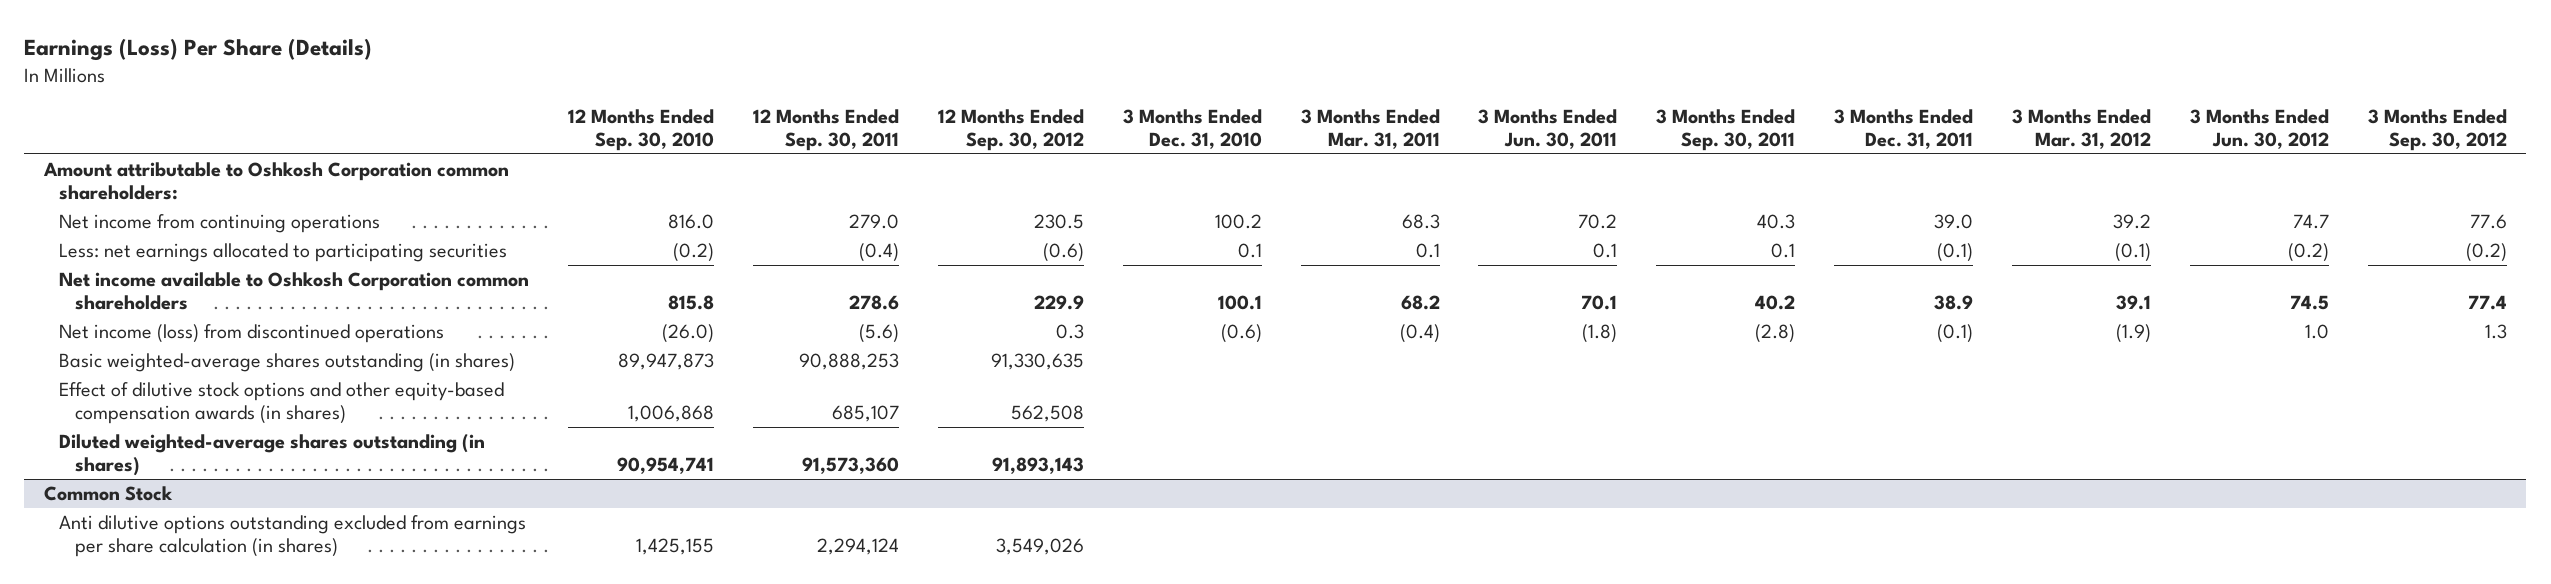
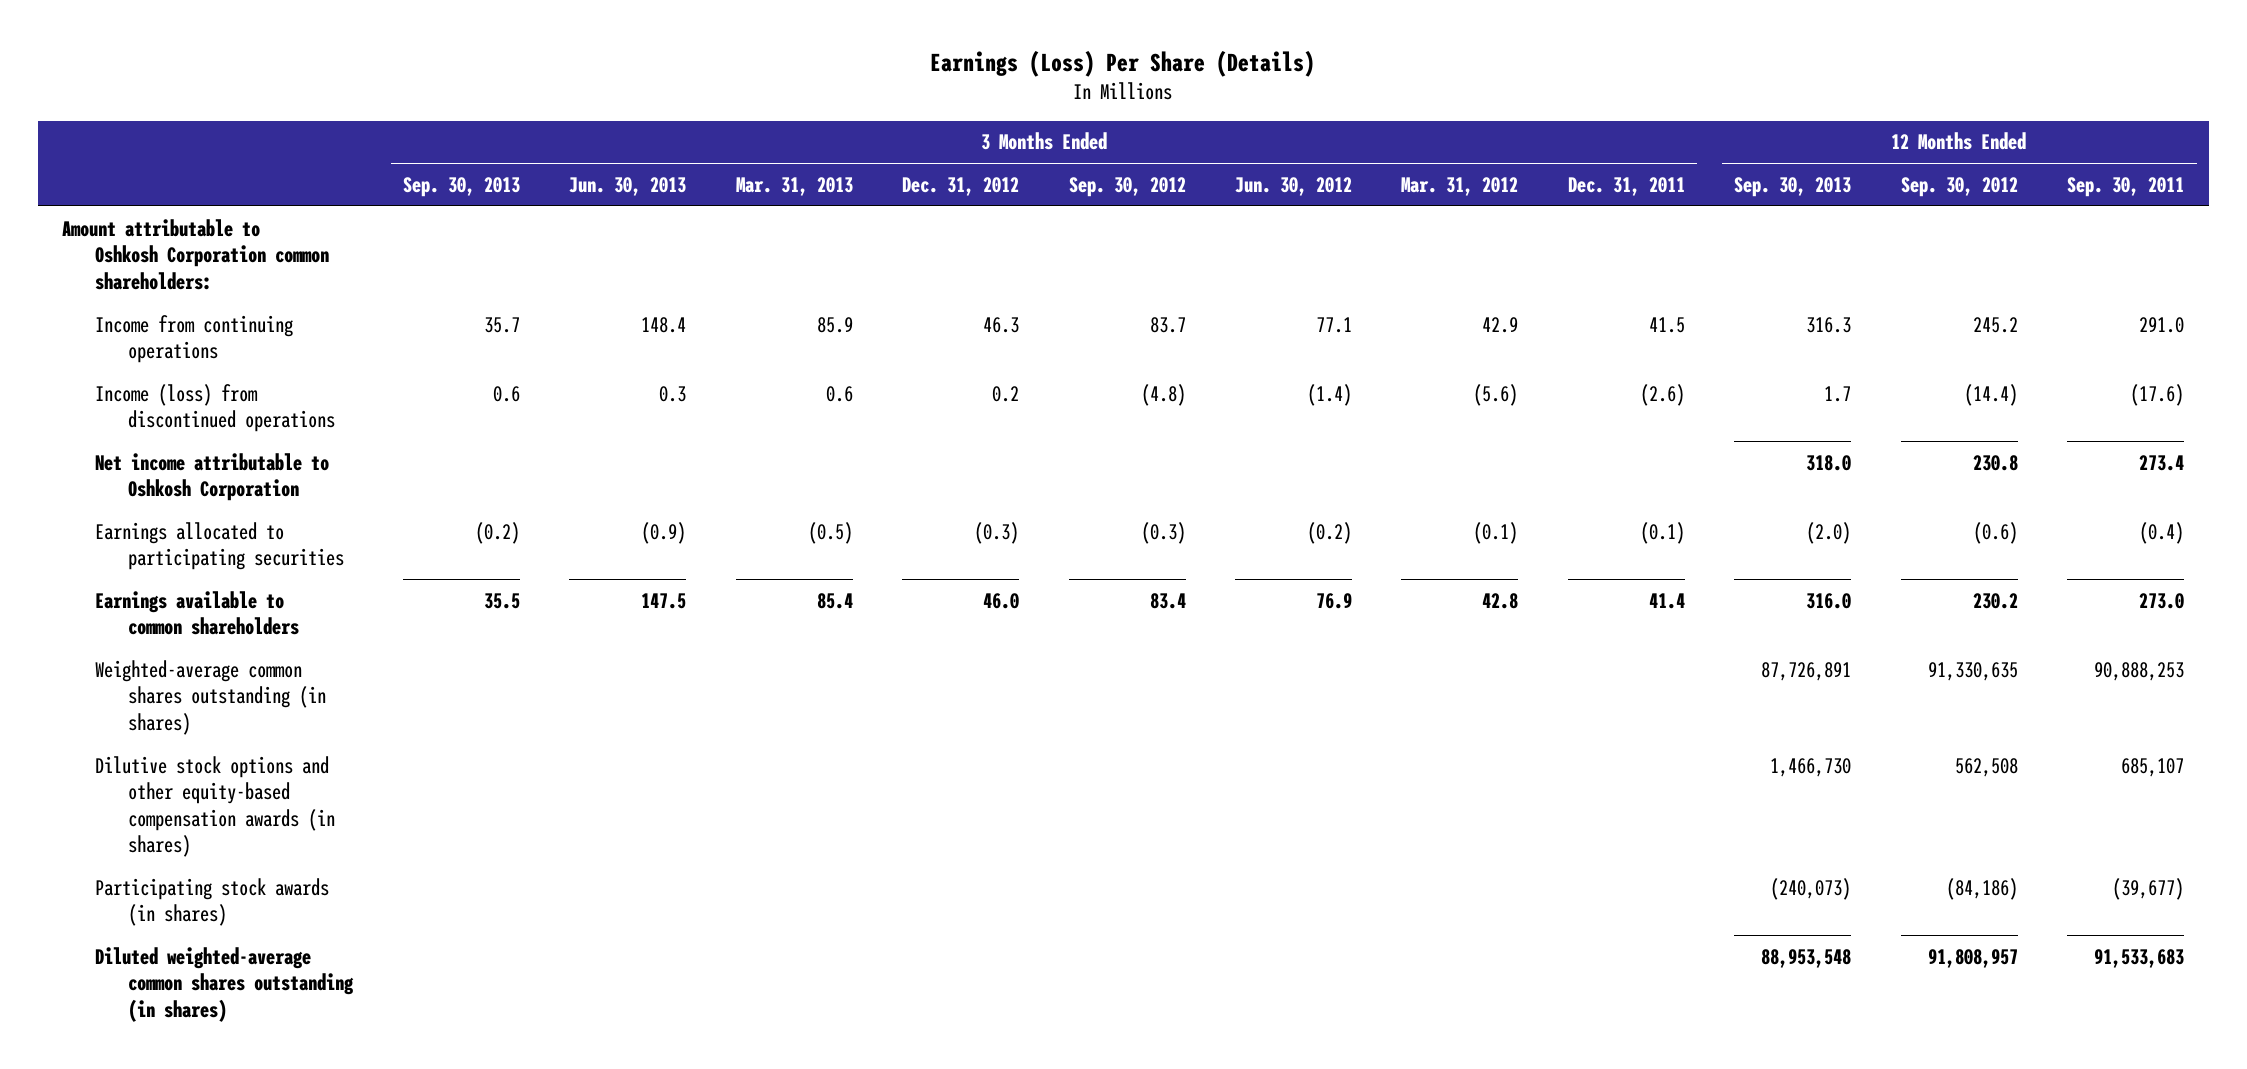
- | 12 Months Ended Sep. 30, 2010 | 12 Months Ended Sep. 30, 2011 | 12 Months Ended Sep. 30, 2012 | 3 Months Ended Dec. 31, 2010 | 3 Months Ended Mar. 31, 2011 | 3 Months Ended Jun. 30, 2011 | 3 Months Ended Sep. 30, 2011 | 3 Months Ended Dec. 31, 2011 | 3 Months Ended Mar. 31, 2012 | 3 Months Ended Jun. 30, 2012 | 3 Months Ended Sep. 30, 2012
+ | 3 Months Ended Sep. 30, 2013 | 3 Months Ended Jun. 30, 2013 | 3 Months Ended Mar. 31, 2013 | 3 Months Ended Dec. 31, 2012 | 3 Months Ended Sep. 30, 2012 | 3 Months Ended Jun. 30, 2012 | 3 Months Ended Mar. 31, 2012 | 3 Months Ended Dec. 31, 2011 | 12 Months Ended Sep. 30, 2013 | 12 Months Ended Sep. 30, 2012 | 12 Months Ended Sep. 30, 2011
- Net income from continuing operations | 816.0 | 279.0 | 230.5 | 100.2 | 68.3 | 70.2 | 40.3 | 39.0 | 39.2 | 74.7 | 77.6
- Less: net earnings allocated to participating securities | (0.2) | (0.4) | (0.6) | 0.1 | 0.1 | 0.1 | 0.1 | (0.1) | (0.1) | (0.2) | (0.2)
- Net income available to Oshkosh Corporation common shareholders | 815.8 | 278.6 | 229.9 | 100.1 | 68.2 | 70.1 | 40.2 | 38.9 | 39.1 | 74.5 | 77.4
- Net income (loss) from discontinued operations | (26.0) | (5.6) | 0.3 | (0.6) | (0.4) | (1.8) | (2.8) | (0.1) | (1.9) | 1.0 | 1.3
- Basic weighted-average shares outstanding (in shares) | 89,947,873 | 90,888,253 | 91,330,635 | | | | | | | |
- Effect of dilutive stock options and other equity-based compensation awards (in shares) | 1,006,868 | 685,107 | 562,508 | | | | | | | |
- Diluted weighted-average shares outstanding (in shares) | 90,954,741 | 91,573,360 | 91,893,143 | | | | | | | |
- Common Stock
- Anti dilutive options outstanding excluded from earnings per share calculation (in shares) | 1,425,155 | 2,294,124 | 3,549,026 | | | | | | | |
+ Income from continuing operations | 35.7 | 148.4 | 85.9 | 46.3 | 83.7 | 77.1 | 42.9 | 41.5 | 316.3 | 245.2 | 291.0
+ Income (loss) from discontinued operations | 0.6 | 0.3 | 0.6 | 0.2 | (4.8) | (1.4) | (5.6) | (2.6) | 1.7 | (14.4) | (17.6)
+ Net income attributable to Oshkosh Corporation | | | | | | | | | 318.0 | 230.8 | 273.4
+ Earnings allocated to participating securities | (0.2) | (0.9) | (0.5) | (0.3) | (0.3) | (0.2) | (0.1) | (0.1) | (2.0) | (0.6) | (0.4)
+ Earnings available to common shareholders | 35.5 | 147.5 | 85.4 | 46.0 | 83.4 | 76.9 | 42.8 | 41.4 | 316.0 | 230.2 | 273.0
+ Weighted-average common shares outstanding (in shares) | | | | | | | | | 87,726,891 | 91,330,635 | 90,888,253
+ Dilutive stock options and other equity-based compensation awards (in shares) | | | | | | | | | 1,466,730 | 562,508 | 685,107
+ Participating stock awards (in shares) | | | | | | | | | (240,073) | (84,186) | (39,677)
+ Diluted weighted-average common shares outstanding (in shares) | | | | | | | | | 88,953,548 | 91,808,957 | 91,533,683

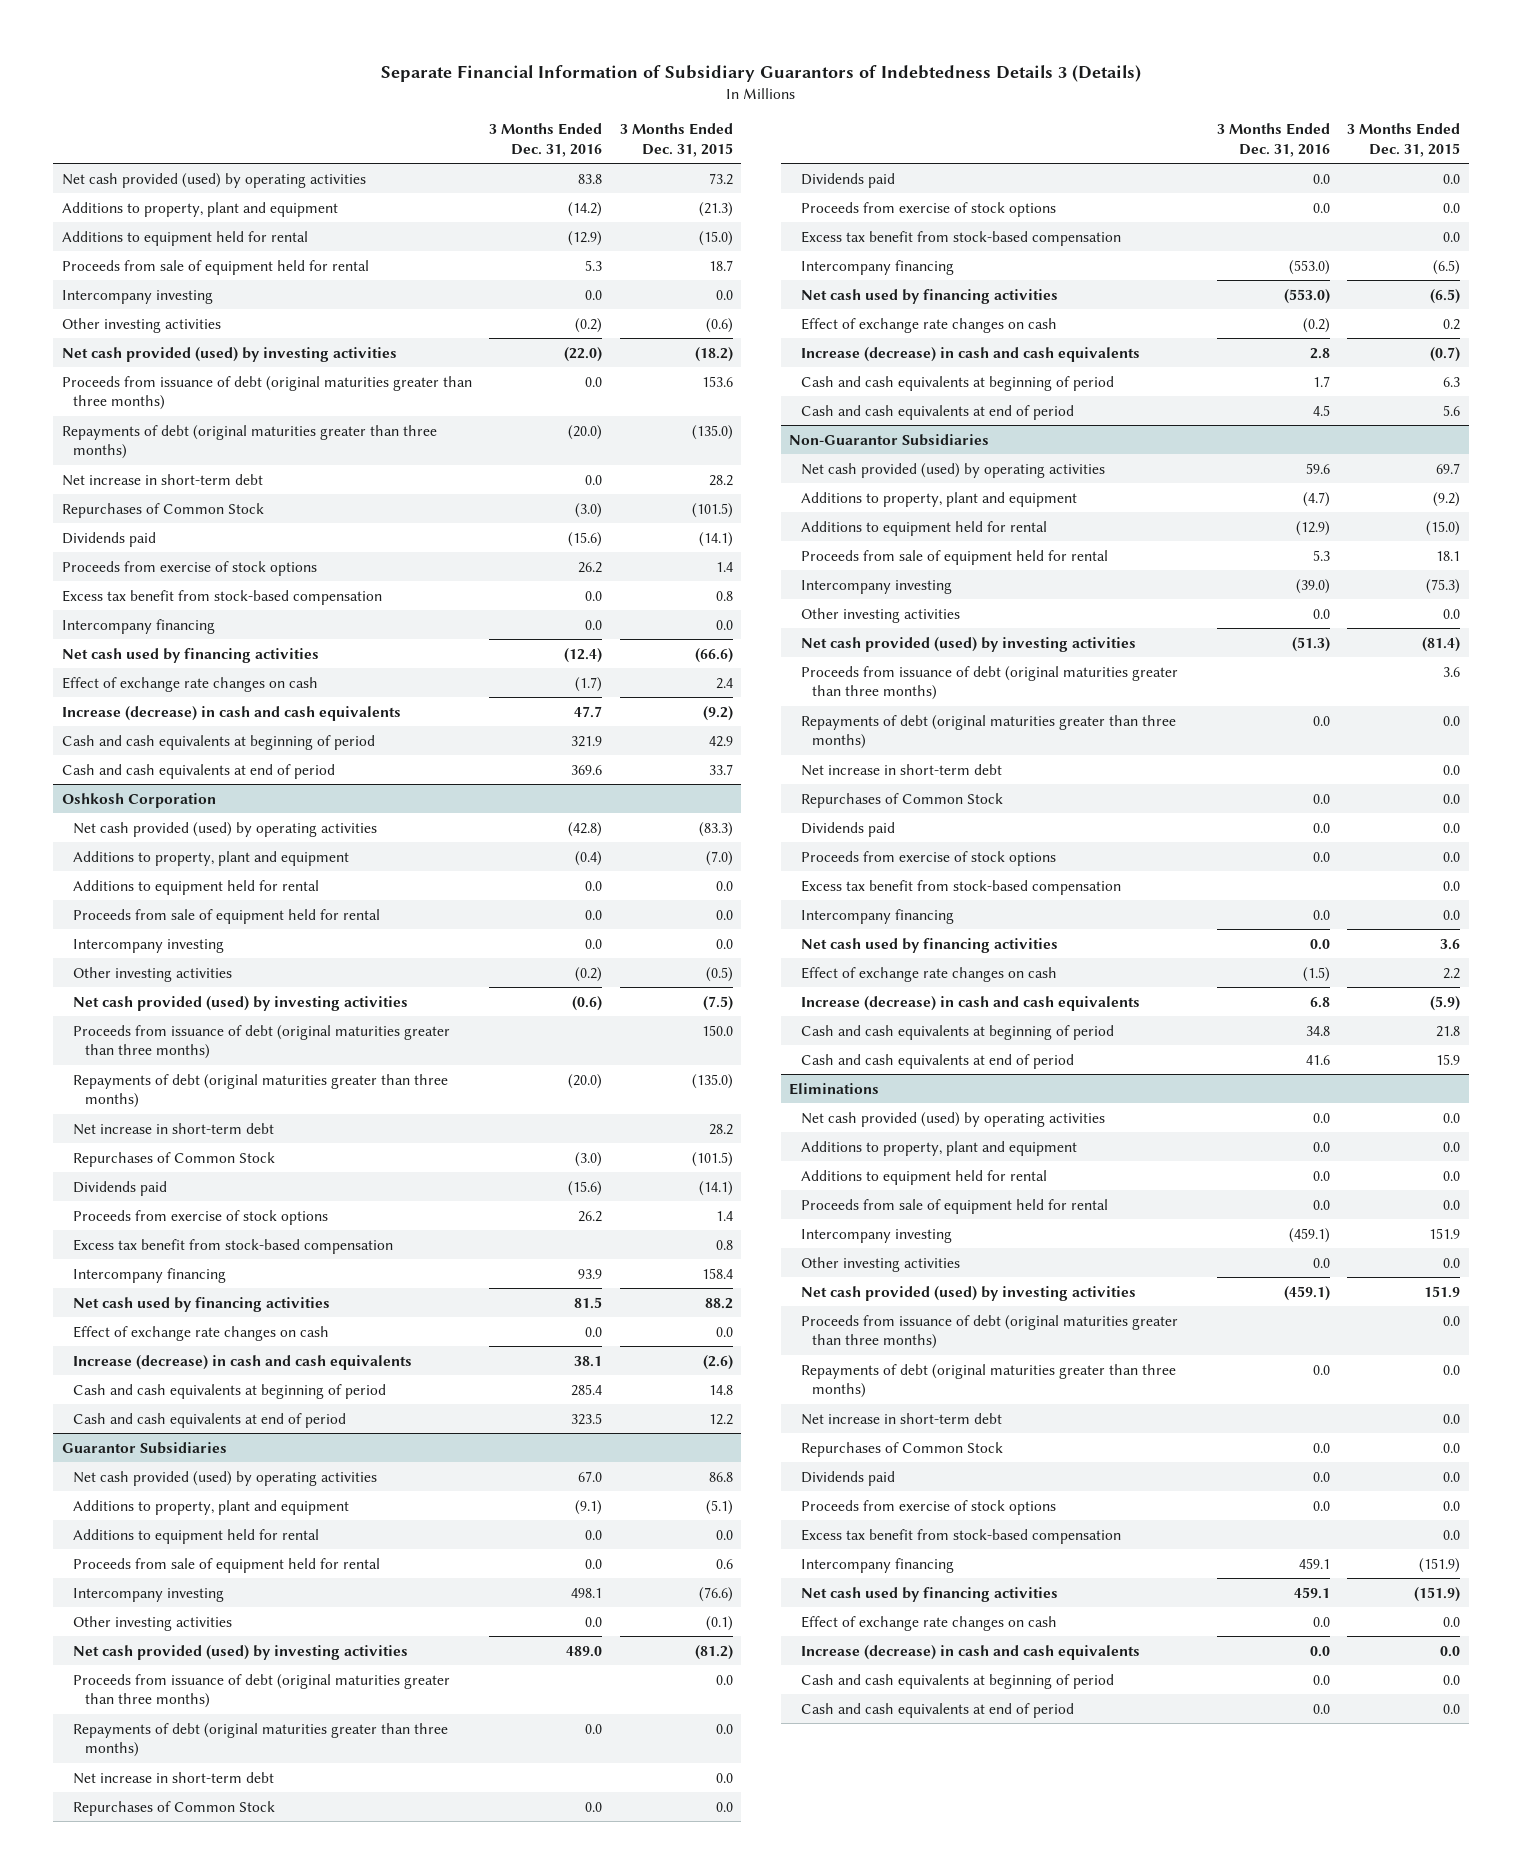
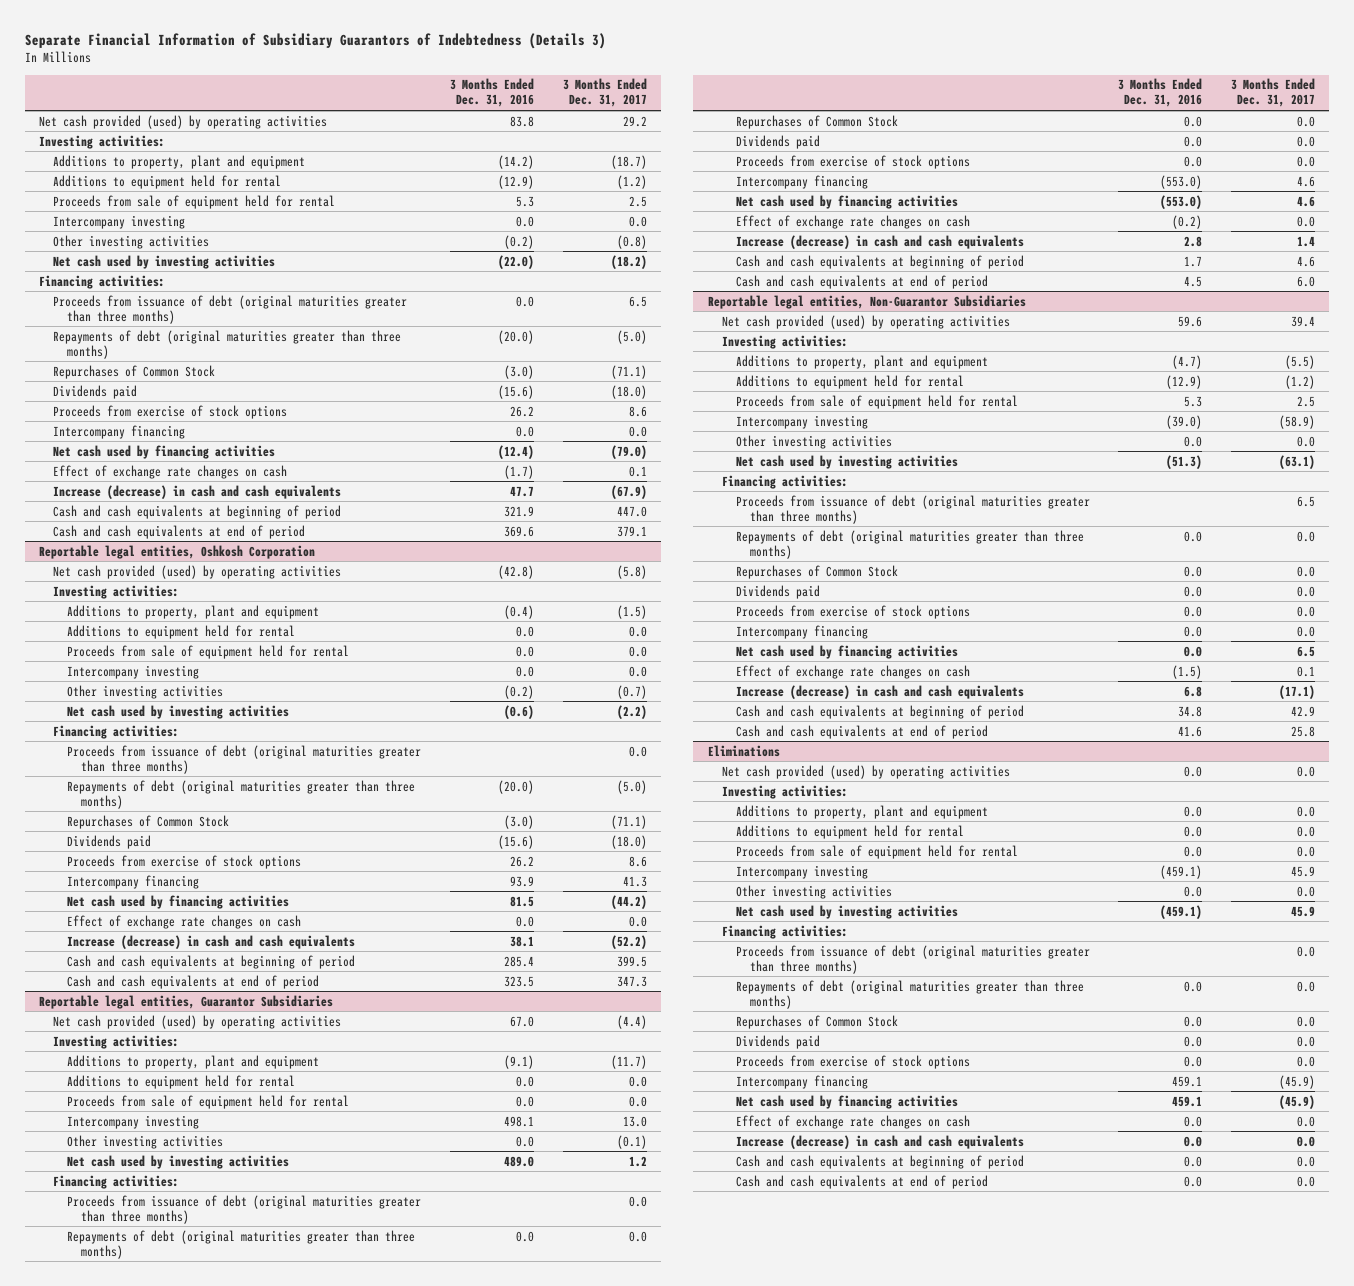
- Separate Financial Information of Subsidiary Guarantors of Indebtedness Details 3 (Details)
+ Separate Financial Information of Subsidiary Guarantors of Indebtedness (Details 3)
- | 3 Months Ended Dec. 31, 2016 | 3 Months Ended Dec. 31, 2015
+ | 3 Months Ended Dec. 31, 2016 | 3 Months Ended Dec. 31, 2017
+ Investing activities:
- Net cash provided (used) by investing activities | (22.0) | (18.2)
+ Net cash used by investing activities | (22.0) | (18.2)
+ Financing activities:
- Net increase in short-term debt | 0.0 | 28.2
- Excess tax benefit from stock-based compensation | 0.0 | 0.8
- Oshkosh Corporation
+ Reportable legal entities, Oshkosh Corporation
+ Investing activities:
- Net cash provided (used) by investing activities | (0.6) | (7.5)
+ Net cash used by investing activities | (0.6) | (2.2)
+ Financing activities:
- Net increase in short-term debt | | 28.2
- Excess tax benefit from stock-based compensation | | 0.8
- Guarantor Subsidiaries
+ Reportable legal entities, Guarantor Subsidiaries
+ Investing activities:
- Net cash provided (used) by investing activities | 489.0 | (81.2)
+ Net cash used by investing activities | 489.0 | 1.2
+ Financing activities:
- Net increase in short-term debt | | 0.0
- Excess tax benefit from stock-based compensation | | 0.0
- Non-Guarantor Subsidiaries
+ Reportable legal entities, Non-Guarantor Subsidiaries
+ Investing activities:
- Net cash provided (used) by investing activities | (51.3) | (81.4)
+ Net cash used by investing activities | (51.3) | (63.1)
+ Financing activities:
- Net increase in short-term debt | | 0.0
- Excess tax benefit from stock-based compensation | | 0.0
@ Eliminations
+ Investing activities:
- Net cash provided (used) by investing activities | (459.1) | 151.9
+ Net cash used by investing activities | (459.1) | 45.9
+ Financing activities:
- Net increase in short-term debt | | 0.0
- Excess tax benefit from stock-based compensation | | 0.0

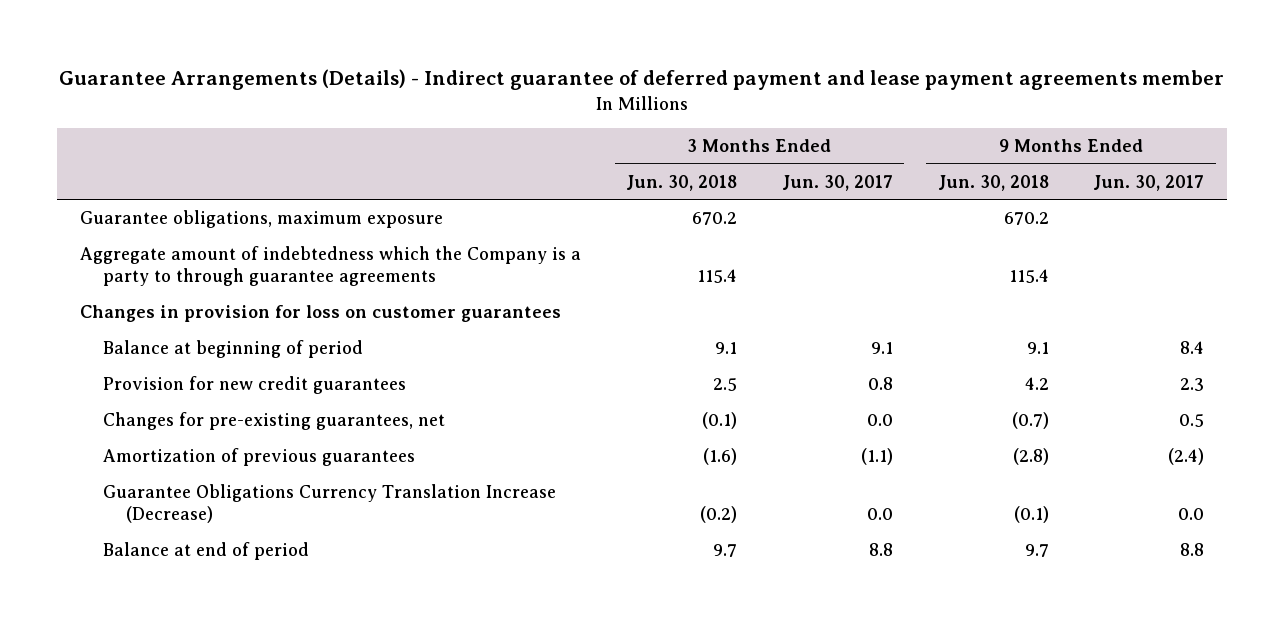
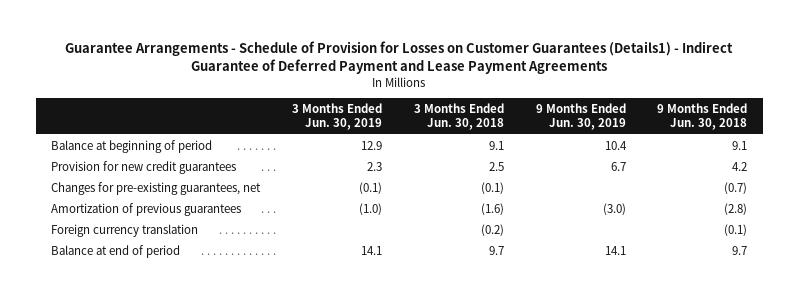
- Guarantee Arrangements (Details) - Indirect guarantee of deferred payment and lease payment agreements member
+ Guarantee Arrangements - Schedule of Provision for Losses on Customer Guarantees (Details1) - Indirect Guarantee of Deferred Payment and Lease Payment Agreements
- | 3 Months Ended Jun. 30, 2018 | 3 Months Ended Jun. 30, 2017 | 9 Months Ended Jun. 30, 2018 | 9 Months Ended Jun. 30, 2017
+ | 3 Months Ended Jun. 30, 2019 | 3 Months Ended Jun. 30, 2018 | 9 Months Ended Jun. 30, 2019 | 9 Months Ended Jun. 30, 2018
- Guarantee obligations, maximum exposure | 670.2 | | 670.2 |
- Aggregate amount of indebtedness which the Company is a party to through guarantee agreements | 115.4 | | 115.4 |
- Changes in provision for loss on customer guarantees
- Guarantee Obligations Currency Translation Increase (Decrease) | (0.2) | 0.0 | (0.1) | 0.0
+ Foreign currency translation | | (0.2) | | (0.1)

